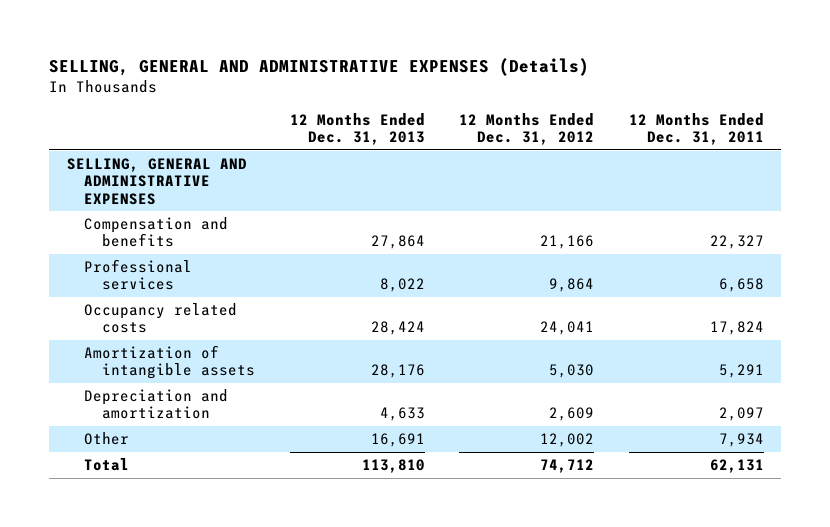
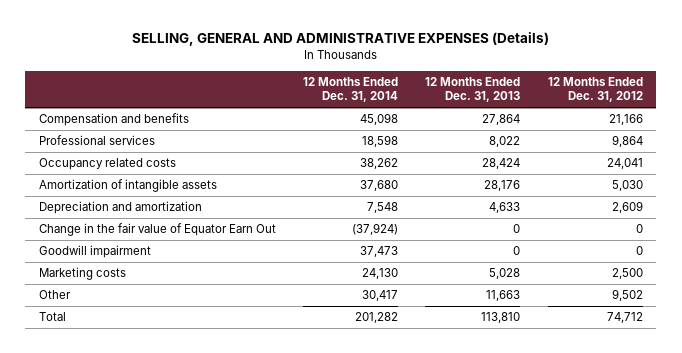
- | 12 Months Ended Dec. 31, 2013 | 12 Months Ended Dec. 31, 2012 | 12 Months Ended Dec. 31, 2011
+ | 12 Months Ended Dec. 31, 2014 | 12 Months Ended Dec. 31, 2013 | 12 Months Ended Dec. 31, 2012
- SELLING, GENERAL AND ADMINISTRATIVE EXPENSES
- Other | 16,691 | 12,002 | 7,934
+ Change in the fair value of Equator Earn Out | (37,924) | 0 | 0
+ Goodwill impairment | 37,473 | 0 | 0
+ Marketing costs | 24,130 | 5,028 | 2,500
+ Other | 30,417 | 11,663 | 9,502

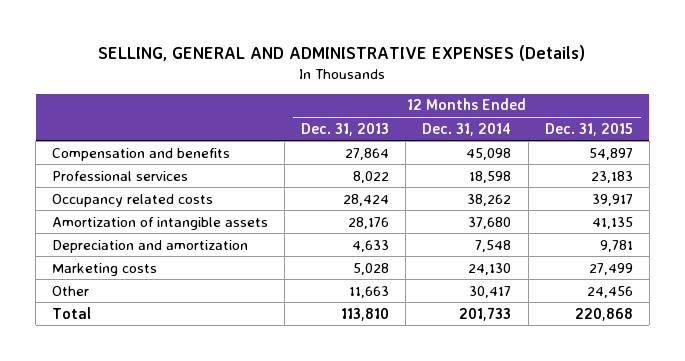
- | 12 Months Ended Dec. 31, 2014 | 12 Months Ended Dec. 31, 2013 | 12 Months Ended Dec. 31, 2012
+ | 12 Months Ended Dec. 31, 2013 | 12 Months Ended Dec. 31, 2014 | 12 Months Ended Dec. 31, 2015
- Change in the fair value of Equator Earn Out | (37,924) | 0 | 0
- Goodwill impairment | 37,473 | 0 | 0
- Total | 201,282 | 113,810 | 74,712
+ Total | 113,810 | 201,733 | 220,868

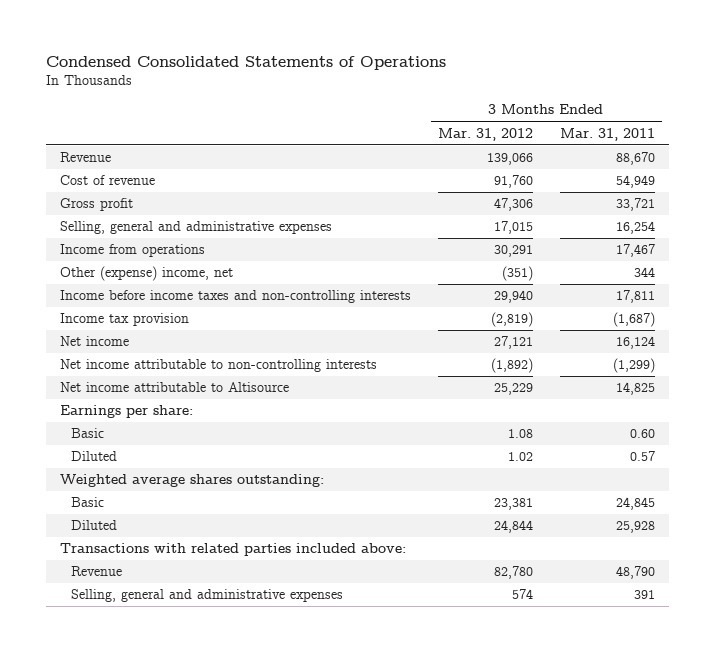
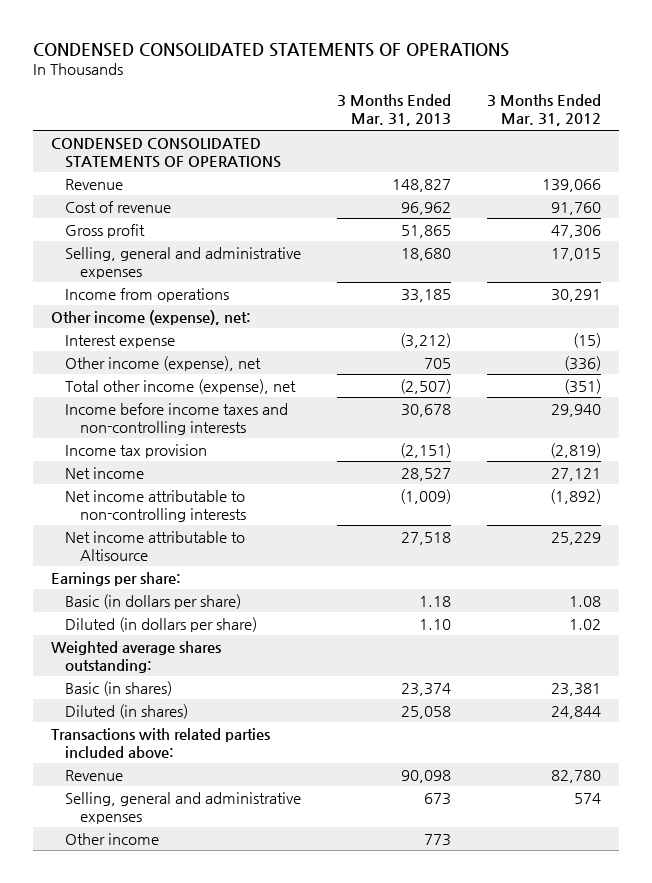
- Condensed Consolidated Statements of Operations
+ CONDENSED CONSOLIDATED STATEMENTS OF OPERATIONS
- | 3 Months Ended Mar. 31, 2012 | 3 Months Ended Mar. 31, 2011
+ | 3 Months Ended Mar. 31, 2013 | 3 Months Ended Mar. 31, 2012
+ CONDENSED CONSOLIDATED STATEMENTS OF OPERATIONS
- Other (expense) income, net | (351) | 344
+ Other income (expense), net:
+ Interest expense | (3,212) | (15)
+ Other income (expense), net | 705 | (336)
+ Total other income (expense), net | (2,507) | (351)
- Basic | 1.08 | 0.60
- Diluted | 1.02 | 0.57
+ Basic (in dollars per share) | 1.18 | 1.08
+ Diluted (in dollars per share) | 1.10 | 1.02
- Basic | 23,381 | 24,845
- Diluted | 24,844 | 25,928
+ Basic (in shares) | 23,374 | 23,381
+ Diluted (in shares) | 25,058 | 24,844
+ Other income | 773 |

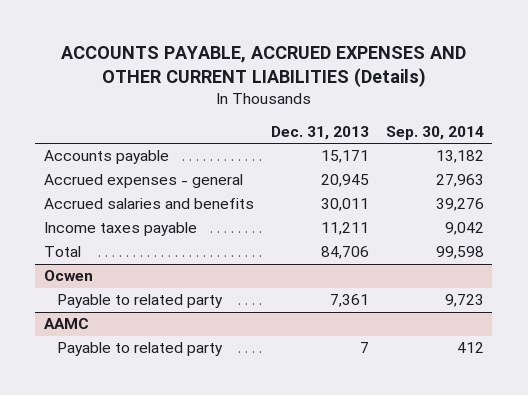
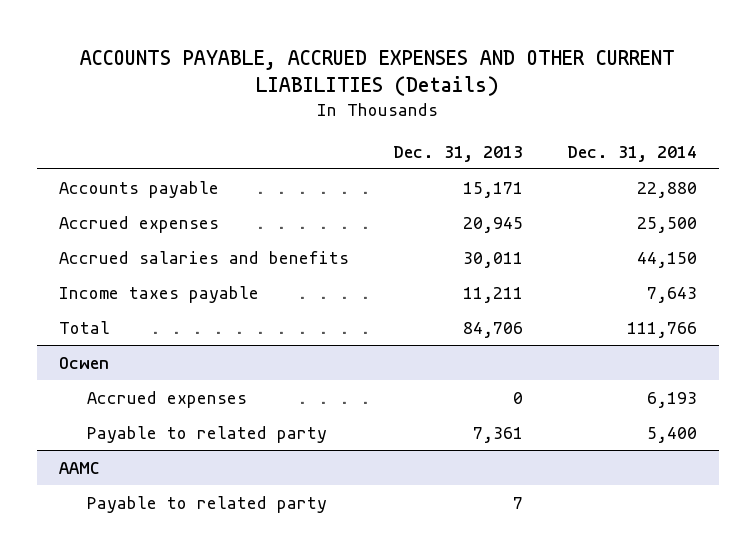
- | Dec. 31, 2013 | Sep. 30, 2014
+ | Dec. 31, 2013 | Dec. 31, 2014
- Accrued expenses - general | 20,945 | 27,963
+ Accrued expenses | 20,945 | 25,500
@ Ocwen
+ Accrued expenses | 0 | 6,193

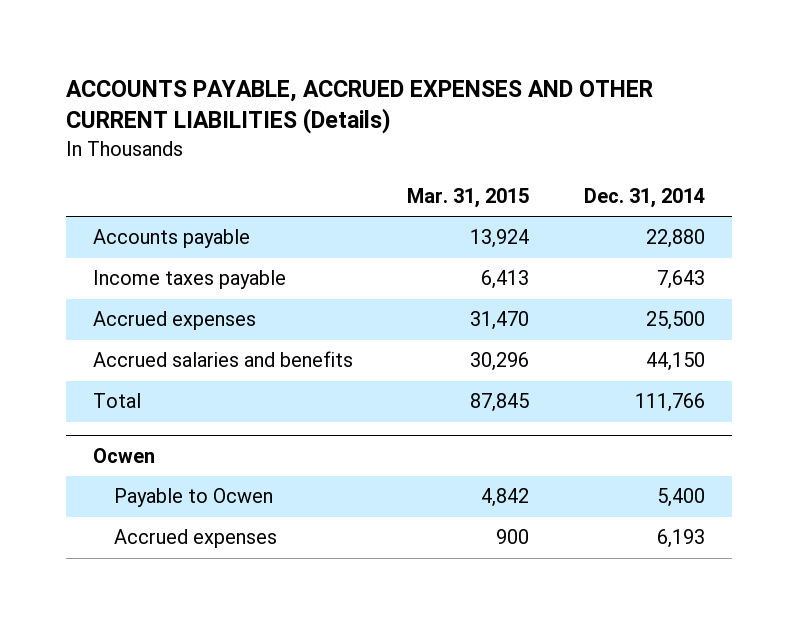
- | Dec. 31, 2013 | Dec. 31, 2014
+ | Mar. 31, 2015 | Dec. 31, 2014
moved up: Income taxes payable | 6,413 | 7,643
@ Ocwen
+ Payable to Ocwen | 4,842 | 5,400
- Payable to related party | 7,361 | 5,400
- AAMC
- Payable to related party | 7 |

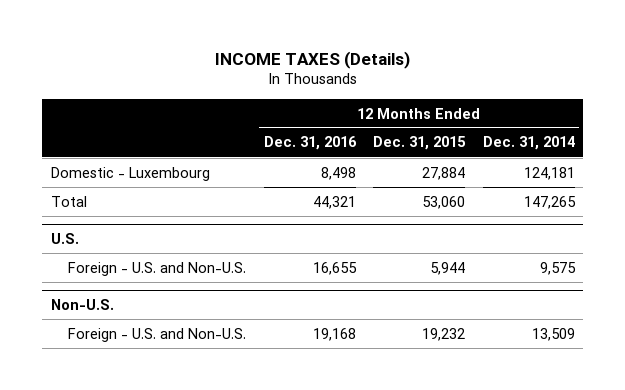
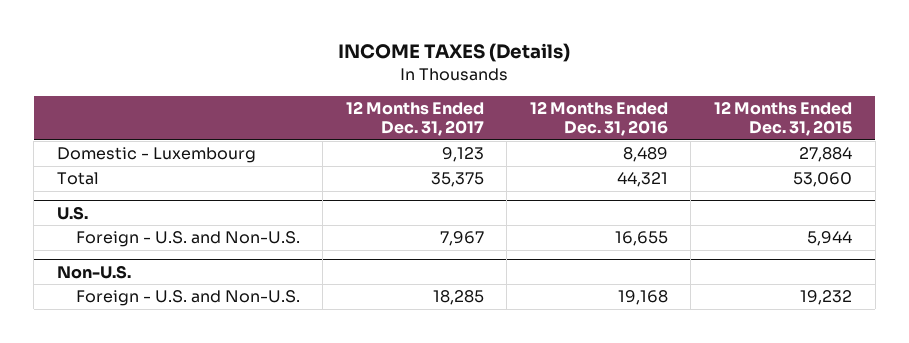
- | 12 Months Ended Dec. 31, 2016 | 12 Months Ended Dec. 31, 2015 | 12 Months Ended Dec. 31, 2014
+ | 12 Months Ended Dec. 31, 2017 | 12 Months Ended Dec. 31, 2016 | 12 Months Ended Dec. 31, 2015
- Domestic - Luxembourg | 8,498 | 27,884 | 124,181
+ Domestic - Luxembourg | 9,123 | 8,489 | 27,884

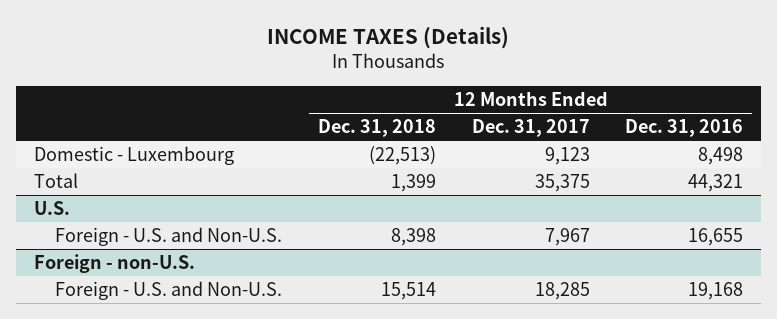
- | 12 Months Ended Dec. 31, 2017 | 12 Months Ended Dec. 31, 2016 | 12 Months Ended Dec. 31, 2015
+ | 12 Months Ended Dec. 31, 2018 | 12 Months Ended Dec. 31, 2017 | 12 Months Ended Dec. 31, 2016
- Domestic - Luxembourg | 9,123 | 8,489 | 27,884
+ Domestic - Luxembourg | (22,513) | 9,123 | 8,498
- Non-U.S.
+ Foreign - non-U.S.

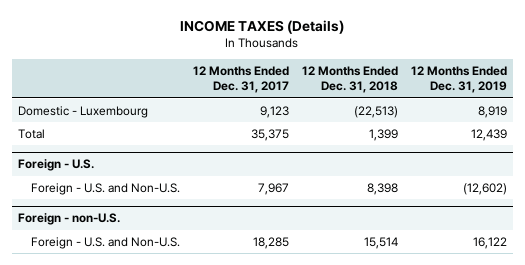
- | 12 Months Ended Dec. 31, 2018 | 12 Months Ended Dec. 31, 2017 | 12 Months Ended Dec. 31, 2016
+ | 12 Months Ended Dec. 31, 2017 | 12 Months Ended Dec. 31, 2018 | 12 Months Ended Dec. 31, 2019
- U.S.
+ Foreign - U.S.

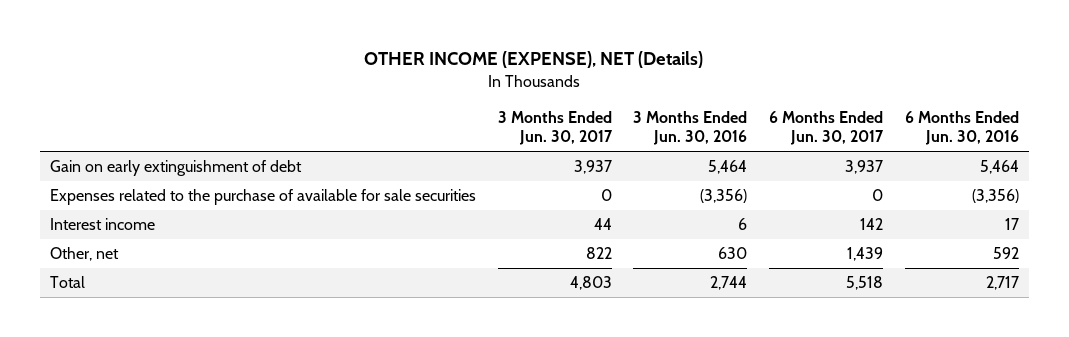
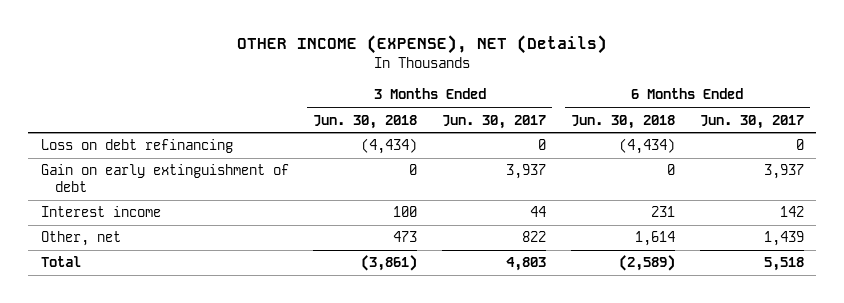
- | 3 Months Ended Jun. 30, 2017 | 3 Months Ended Jun. 30, 2016 | 6 Months Ended Jun. 30, 2017 | 6 Months Ended Jun. 30, 2016
+ | 3 Months Ended Jun. 30, 2018 | 3 Months Ended Jun. 30, 2017 | 6 Months Ended Jun. 30, 2018 | 6 Months Ended Jun. 30, 2017
+ Loss on debt refinancing | (4,434) | 0 | (4,434) | 0
- Expenses related to the purchase of available for sale securities | 0 | (3,356) | 0 | (3,356)

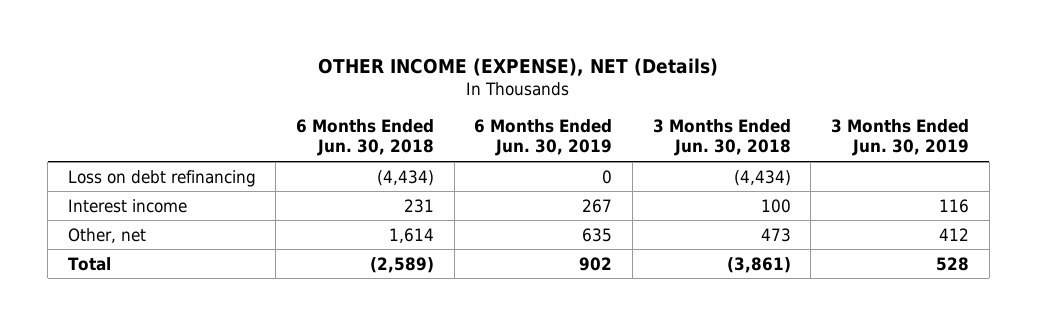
- | 3 Months Ended Jun. 30, 2018 | 3 Months Ended Jun. 30, 2017 | 6 Months Ended Jun. 30, 2018 | 6 Months Ended Jun. 30, 2017
+ | 6 Months Ended Jun. 30, 2018 | 6 Months Ended Jun. 30, 2019 | 3 Months Ended Jun. 30, 2018 | 3 Months Ended Jun. 30, 2019
- Gain on early extinguishment of debt | 0 | 3,937 | 0 | 3,937

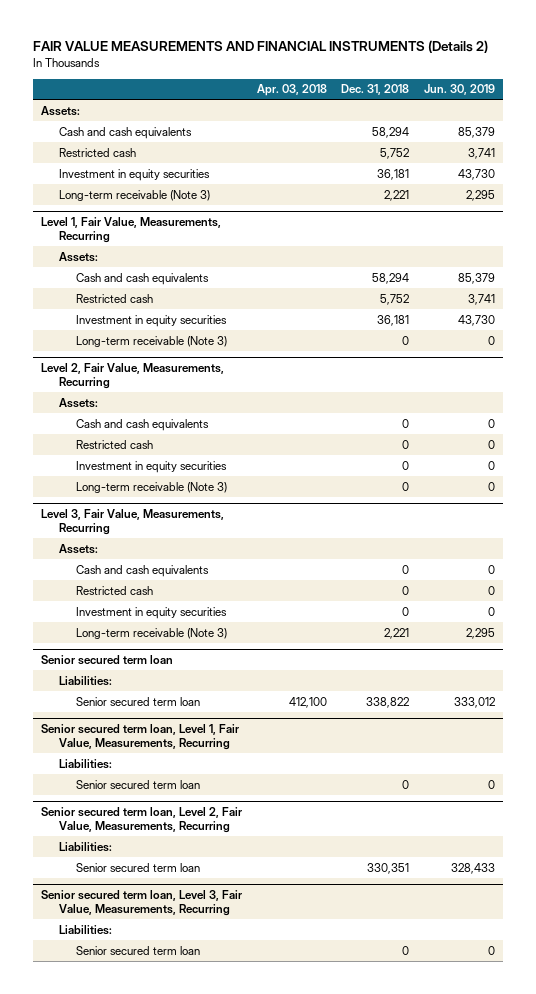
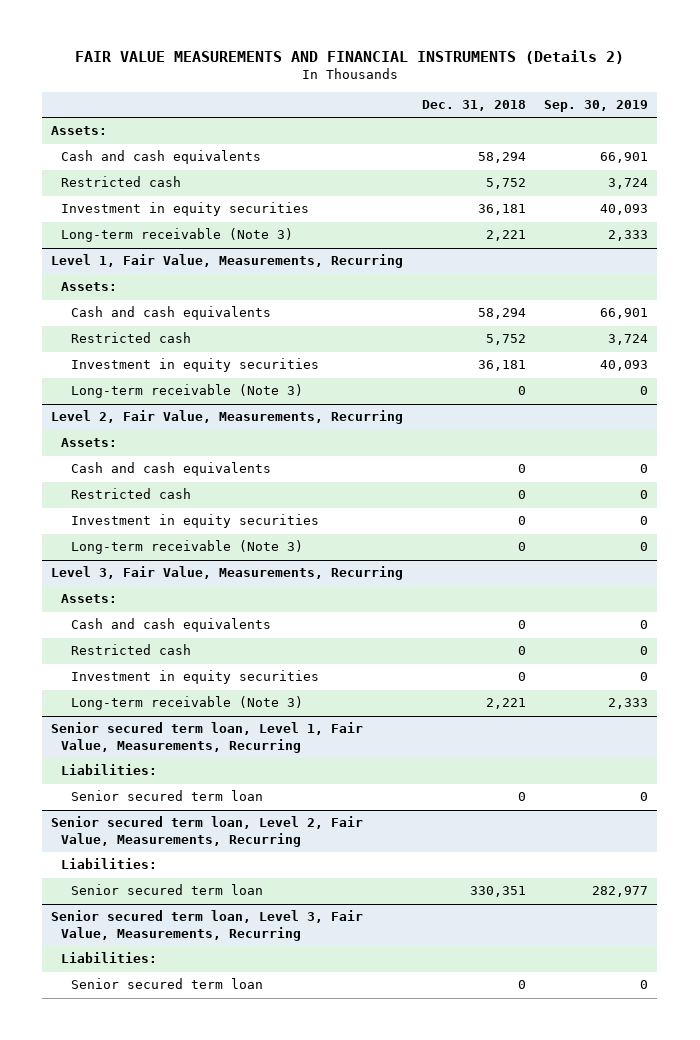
- | Apr. 03, 2018 | Dec. 31, 2018 | Jun. 30, 2019
+ | Dec. 31, 2018 | Sep. 30, 2019
- Senior secured term loan
- Liabilities:
- Senior secured term loan | 412,100 | 338,822 | 333,012

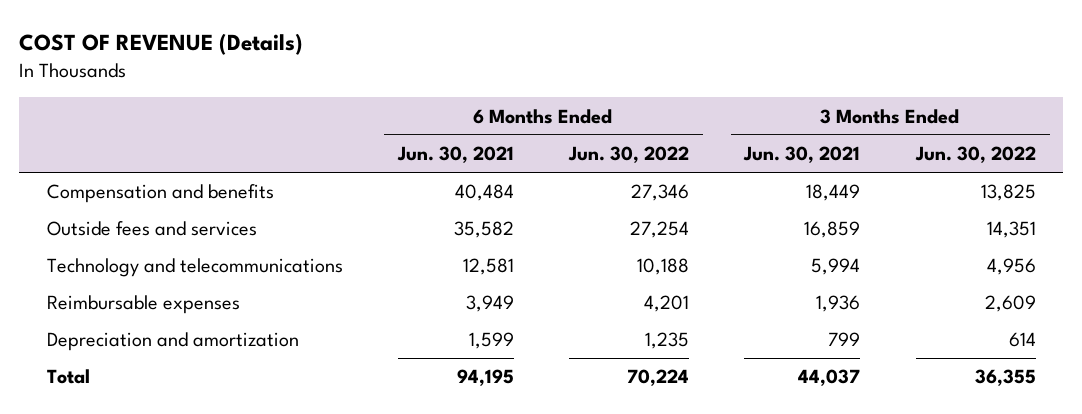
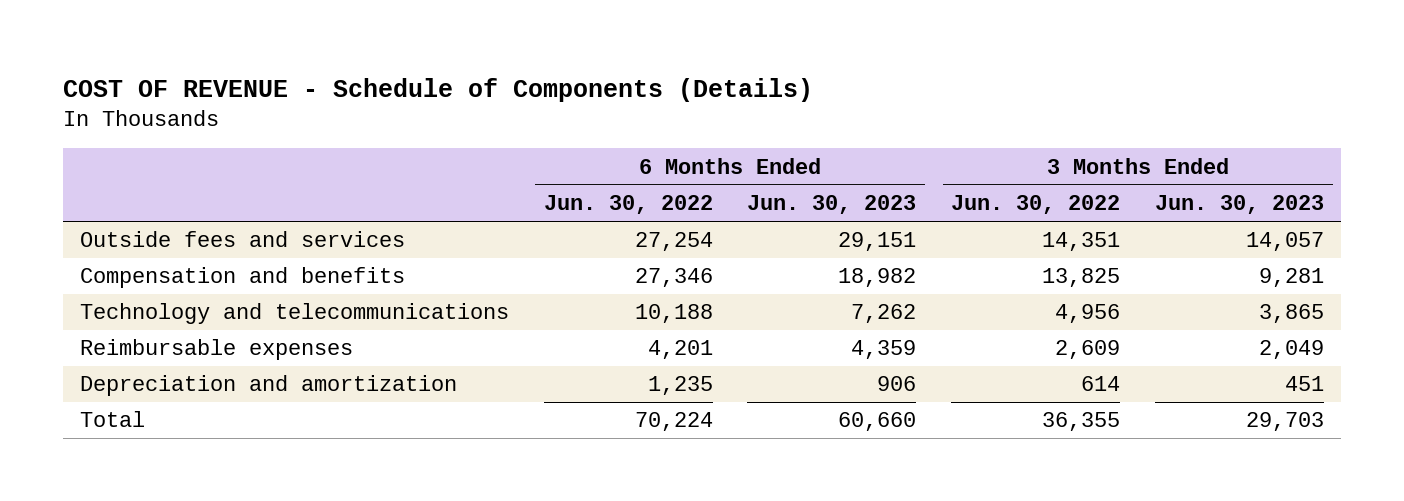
- COST OF REVENUE (Details)
+ COST OF REVENUE - Schedule of Components (Details)
- | 6 Months Ended Jun. 30, 2021 | 6 Months Ended Jun. 30, 2022 | 3 Months Ended Jun. 30, 2021 | 3 Months Ended Jun. 30, 2022
+ | 6 Months Ended Jun. 30, 2022 | 6 Months Ended Jun. 30, 2023 | 3 Months Ended Jun. 30, 2022 | 3 Months Ended Jun. 30, 2023
moved down: Compensation and benefits | 27,346 | 18,982 | 13,825 | 9,281

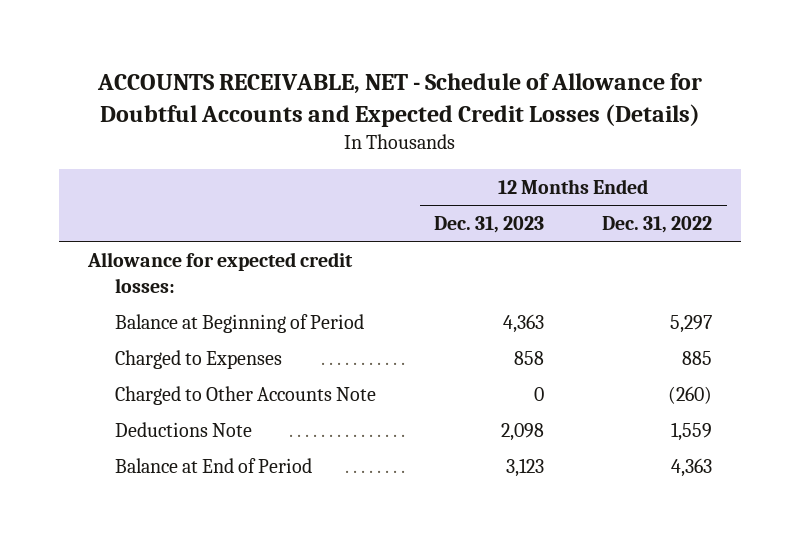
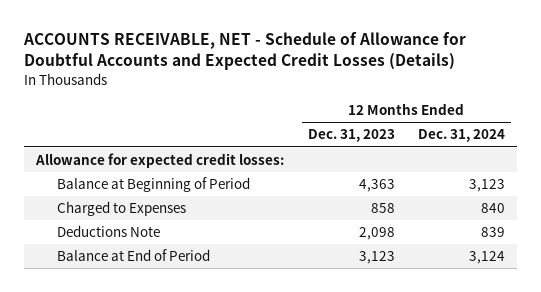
- | 12 Months Ended Dec. 31, 2023 | 12 Months Ended Dec. 31, 2022
+ | 12 Months Ended Dec. 31, 2023 | 12 Months Ended Dec. 31, 2024
- Charged to Other Accounts Note | 0 | (260)

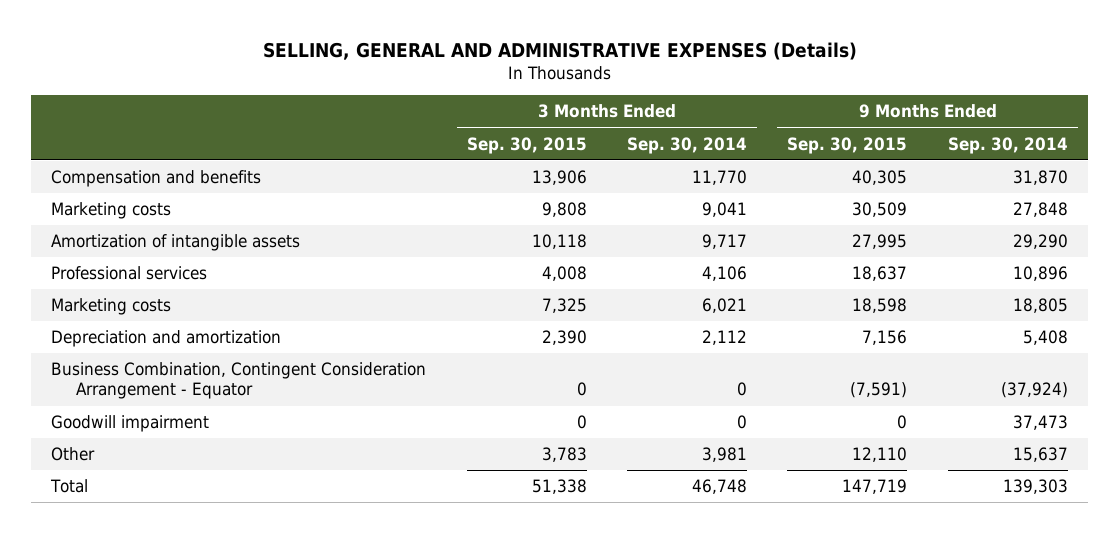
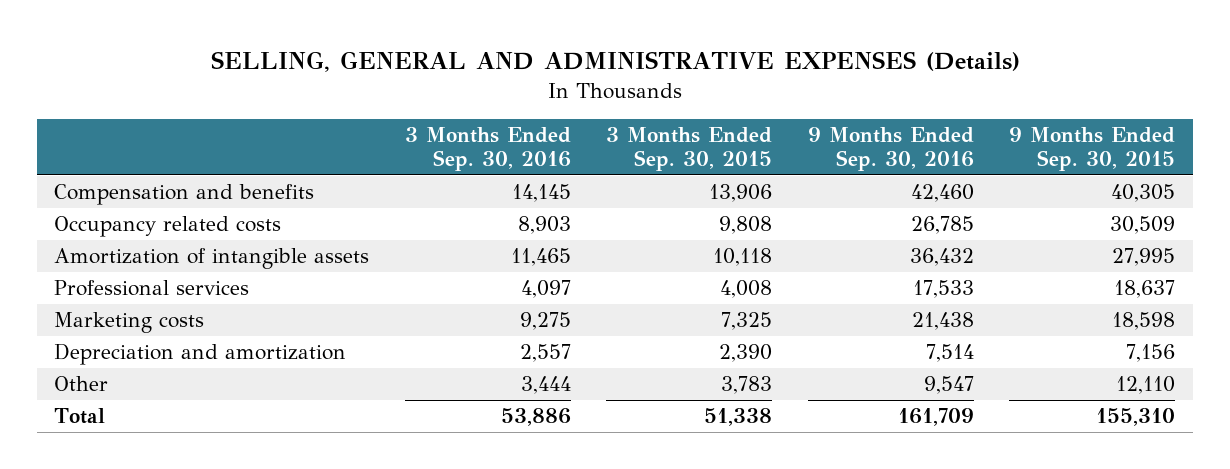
- | 3 Months Ended Sep. 30, 2015 | 3 Months Ended Sep. 30, 2014 | 9 Months Ended Sep. 30, 2015 | 9 Months Ended Sep. 30, 2014
+ | 3 Months Ended Sep. 30, 2016 | 3 Months Ended Sep. 30, 2015 | 9 Months Ended Sep. 30, 2016 | 9 Months Ended Sep. 30, 2015
- Marketing costs | 9,808 | 9,041 | 30,509 | 27,848
+ Occupancy related costs | 8,903 | 9,808 | 26,785 | 30,509
- Business Combination, Contingent Consideration Arrangement - Equator | 0 | 0 | (7,591) | (37,924)
- Goodwill impairment | 0 | 0 | 0 | 37,473
- Total | 51,338 | 46,748 | 147,719 | 139,303
+ Total | 53,886 | 51,338 | 161,709 | 155,310

